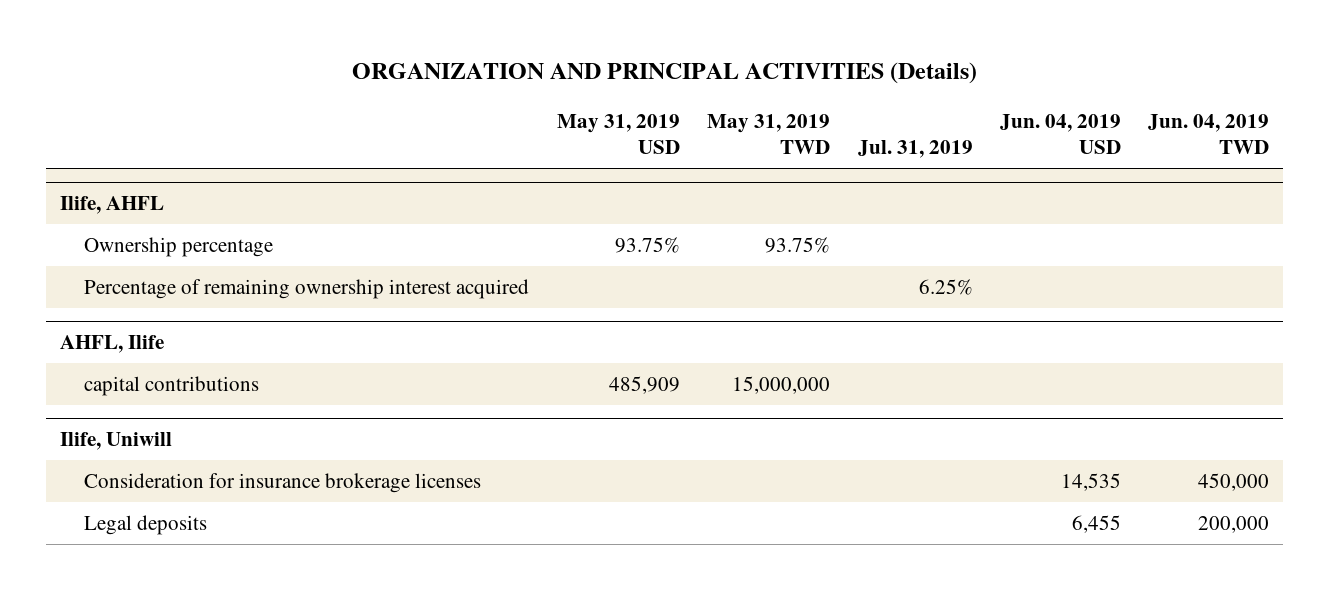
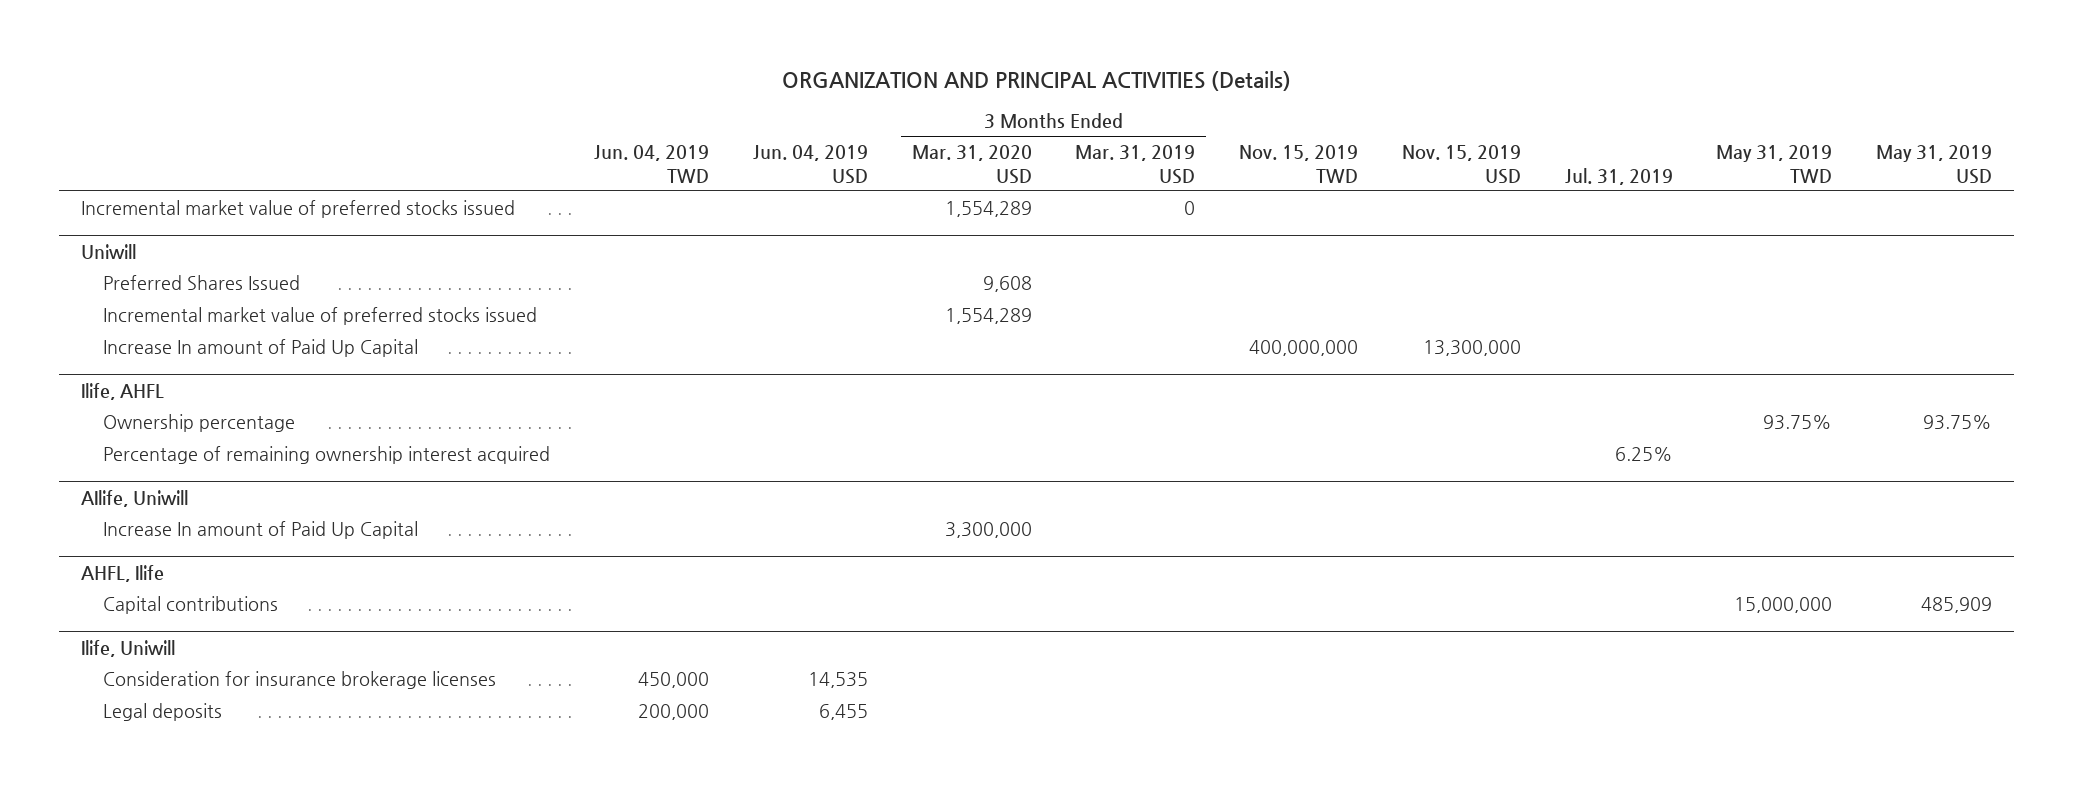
- | May 31, 2019 USD | May 31, 2019 TWD | Jul. 31, 2019 | Jun. 04, 2019 USD | Jun. 04, 2019 TWD
+ | Jun. 04, 2019 TWD | Jun. 04, 2019 USD | 3 Months Ended Mar. 31, 2020 USD | 3 Months Ended Mar. 31, 2019 USD | Nov. 15, 2019 TWD | Nov. 15, 2019 USD | Jul. 31, 2019 | May 31, 2019 TWD | May 31, 2019 USD
+ Incremental market value of preferred stocks issued | | | 1,554,289 | 0 | | | | |
+ Uniwill
+ Preferred Shares Issued | | | 9,608 | | | | | |
+ Incremental market value of preferred stocks issued | | | 1,554,289 | | | | | |
+ Increase In amount of Paid Up Capital | | | | | 400,000,000 | 13,300,000 | | |
+ AIlife, Uniwill
+ Increase In amount of Paid Up Capital | | | 3,300,000 | | | | | |
@ AHFL, Ilife
- capital contributions | 485,909 | 15,000,000 | | |
+ Capital contributions | | | | | | | | 15,000,000 | 485,909

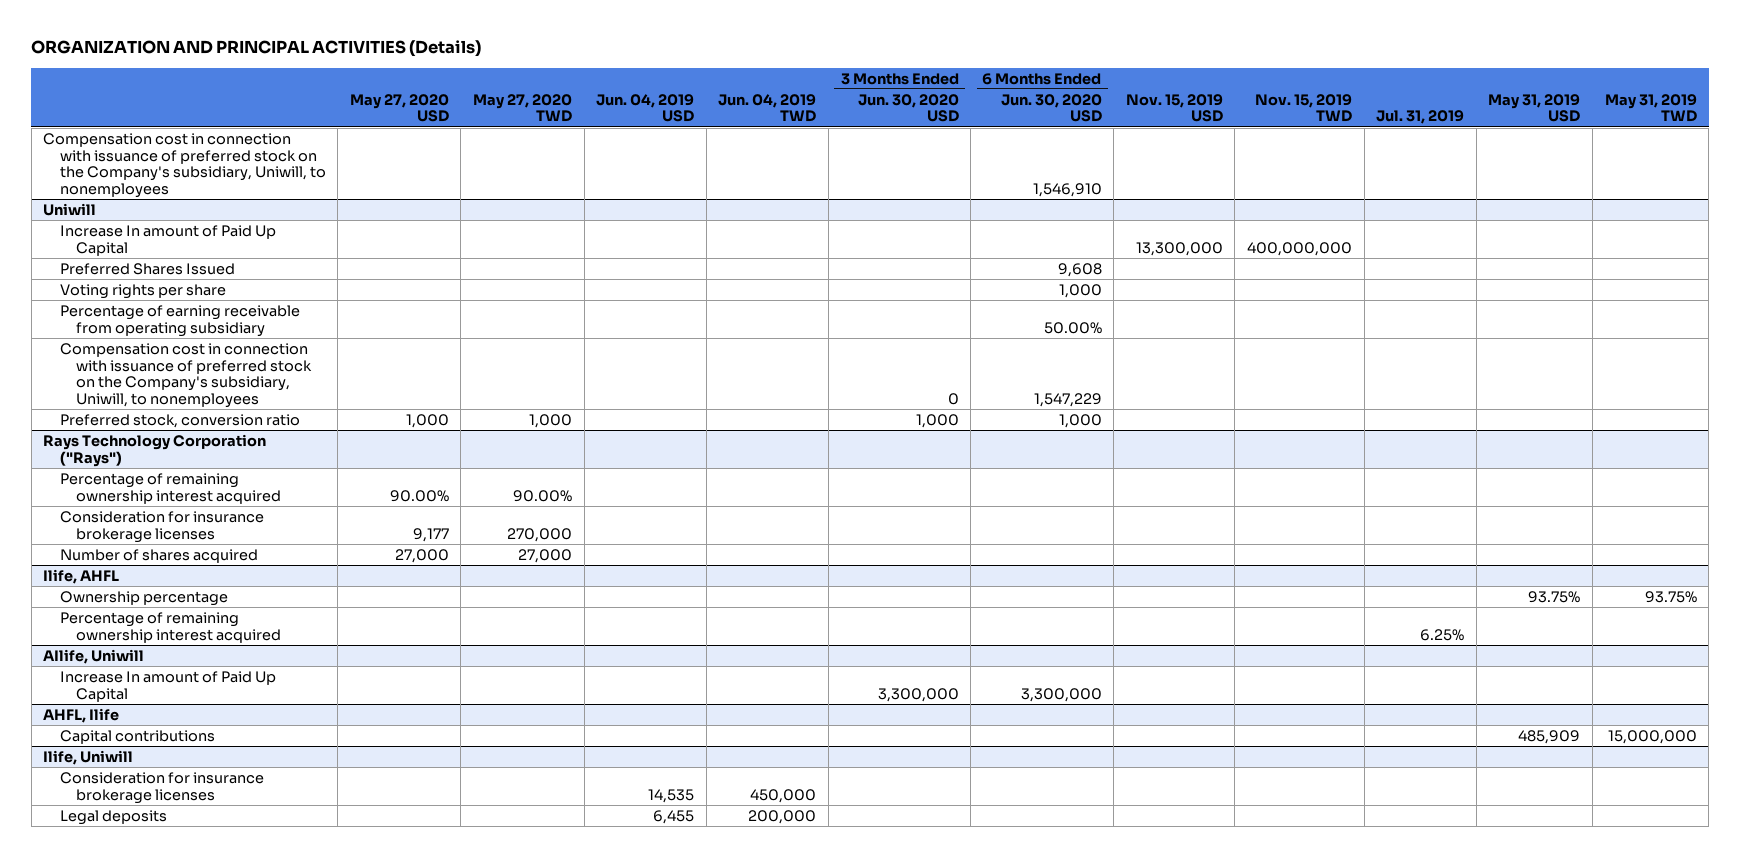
- | Jun. 04, 2019 TWD | Jun. 04, 2019 USD | 3 Months Ended Mar. 31, 2020 USD | 3 Months Ended Mar. 31, 2019 USD | Nov. 15, 2019 TWD | Nov. 15, 2019 USD | Jul. 31, 2019 | May 31, 2019 TWD | May 31, 2019 USD
+ | May 27, 2020 USD | May 27, 2020 TWD | Jun. 04, 2019 USD | Jun. 04, 2019 TWD | 3 Months Ended Jun. 30, 2020 USD | 6 Months Ended Jun. 30, 2020 USD | Nov. 15, 2019 USD | Nov. 15, 2019 TWD | Jul. 31, 2019 | May 31, 2019 USD | May 31, 2019 TWD
- Incremental market value of preferred stocks issued | | | 1,554,289 | 0 | | | | |
+ Compensation cost in connection with issuance of preferred stock on the Company's subsidiary, Uniwill, to nonemployees | | | | | | 1,546,910 | | | | |
@ Uniwill
- Incremental market value of preferred stocks issued | | | 1,554,289 | | | | | |
moved down: Preferred Shares Issued | | | | | | 9,608 | | | | |
+ Voting rights per share | | | | | | 1,000 | | | | |
+ Percentage of earning receivable from operating subsidiary | | | | | | 50.00% | | | | |
+ Compensation cost in connection with issuance of preferred stock on the Company's subsidiary, Uniwill, to nonemployees | | | | | 0 | 1,547,229 | | | | |
+ Preferred stock, conversion ratio | 1,000 | 1,000 | | | 1,000 | 1,000 | | | | |
+ Rays Technology Corporation ("Rays")
+ Percentage of remaining ownership interest acquired | 90.00% | 90.00% | | | | | | | | |
+ Consideration for insurance brokerage licenses | 9,177 | 270,000 | | | | | | | | |
+ Number of shares acquired | 27,000 | 27,000 | | | | | | | | |

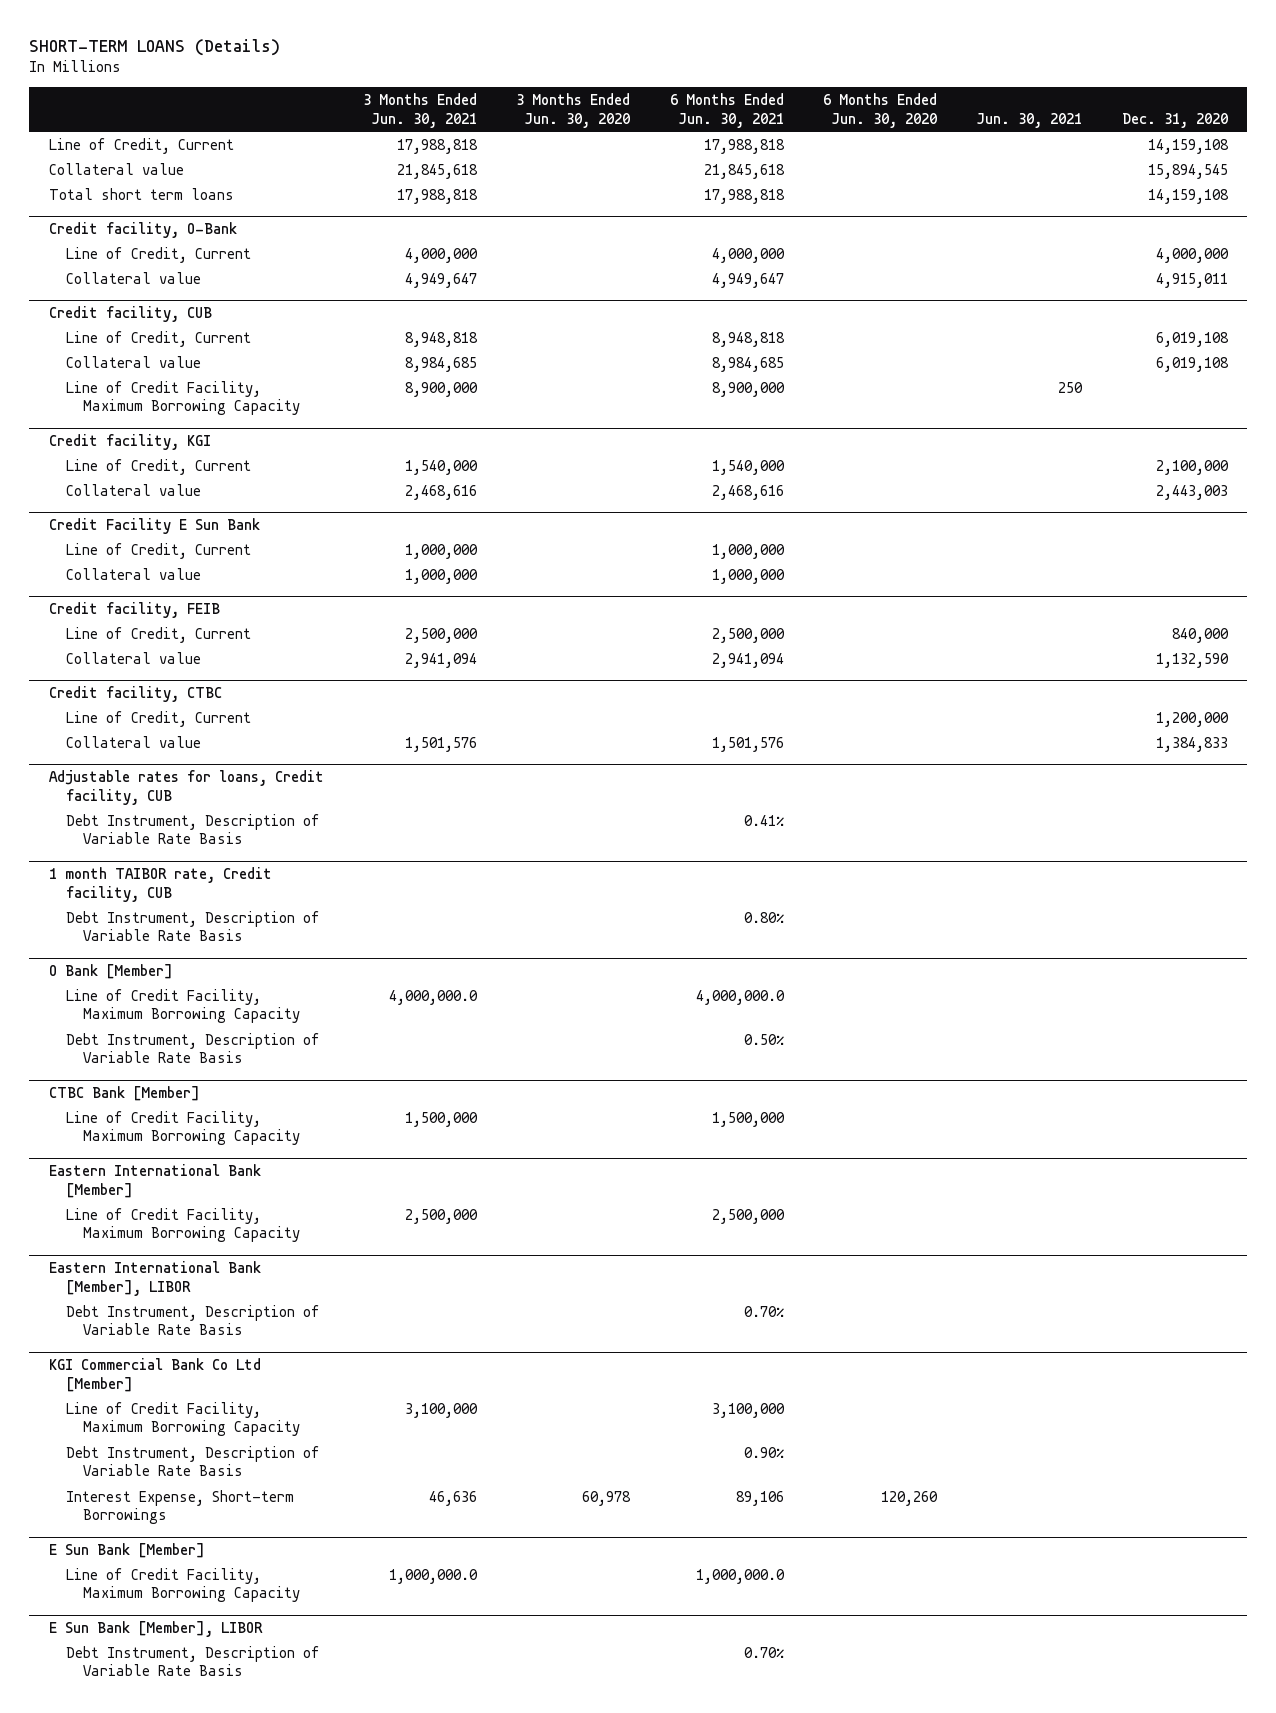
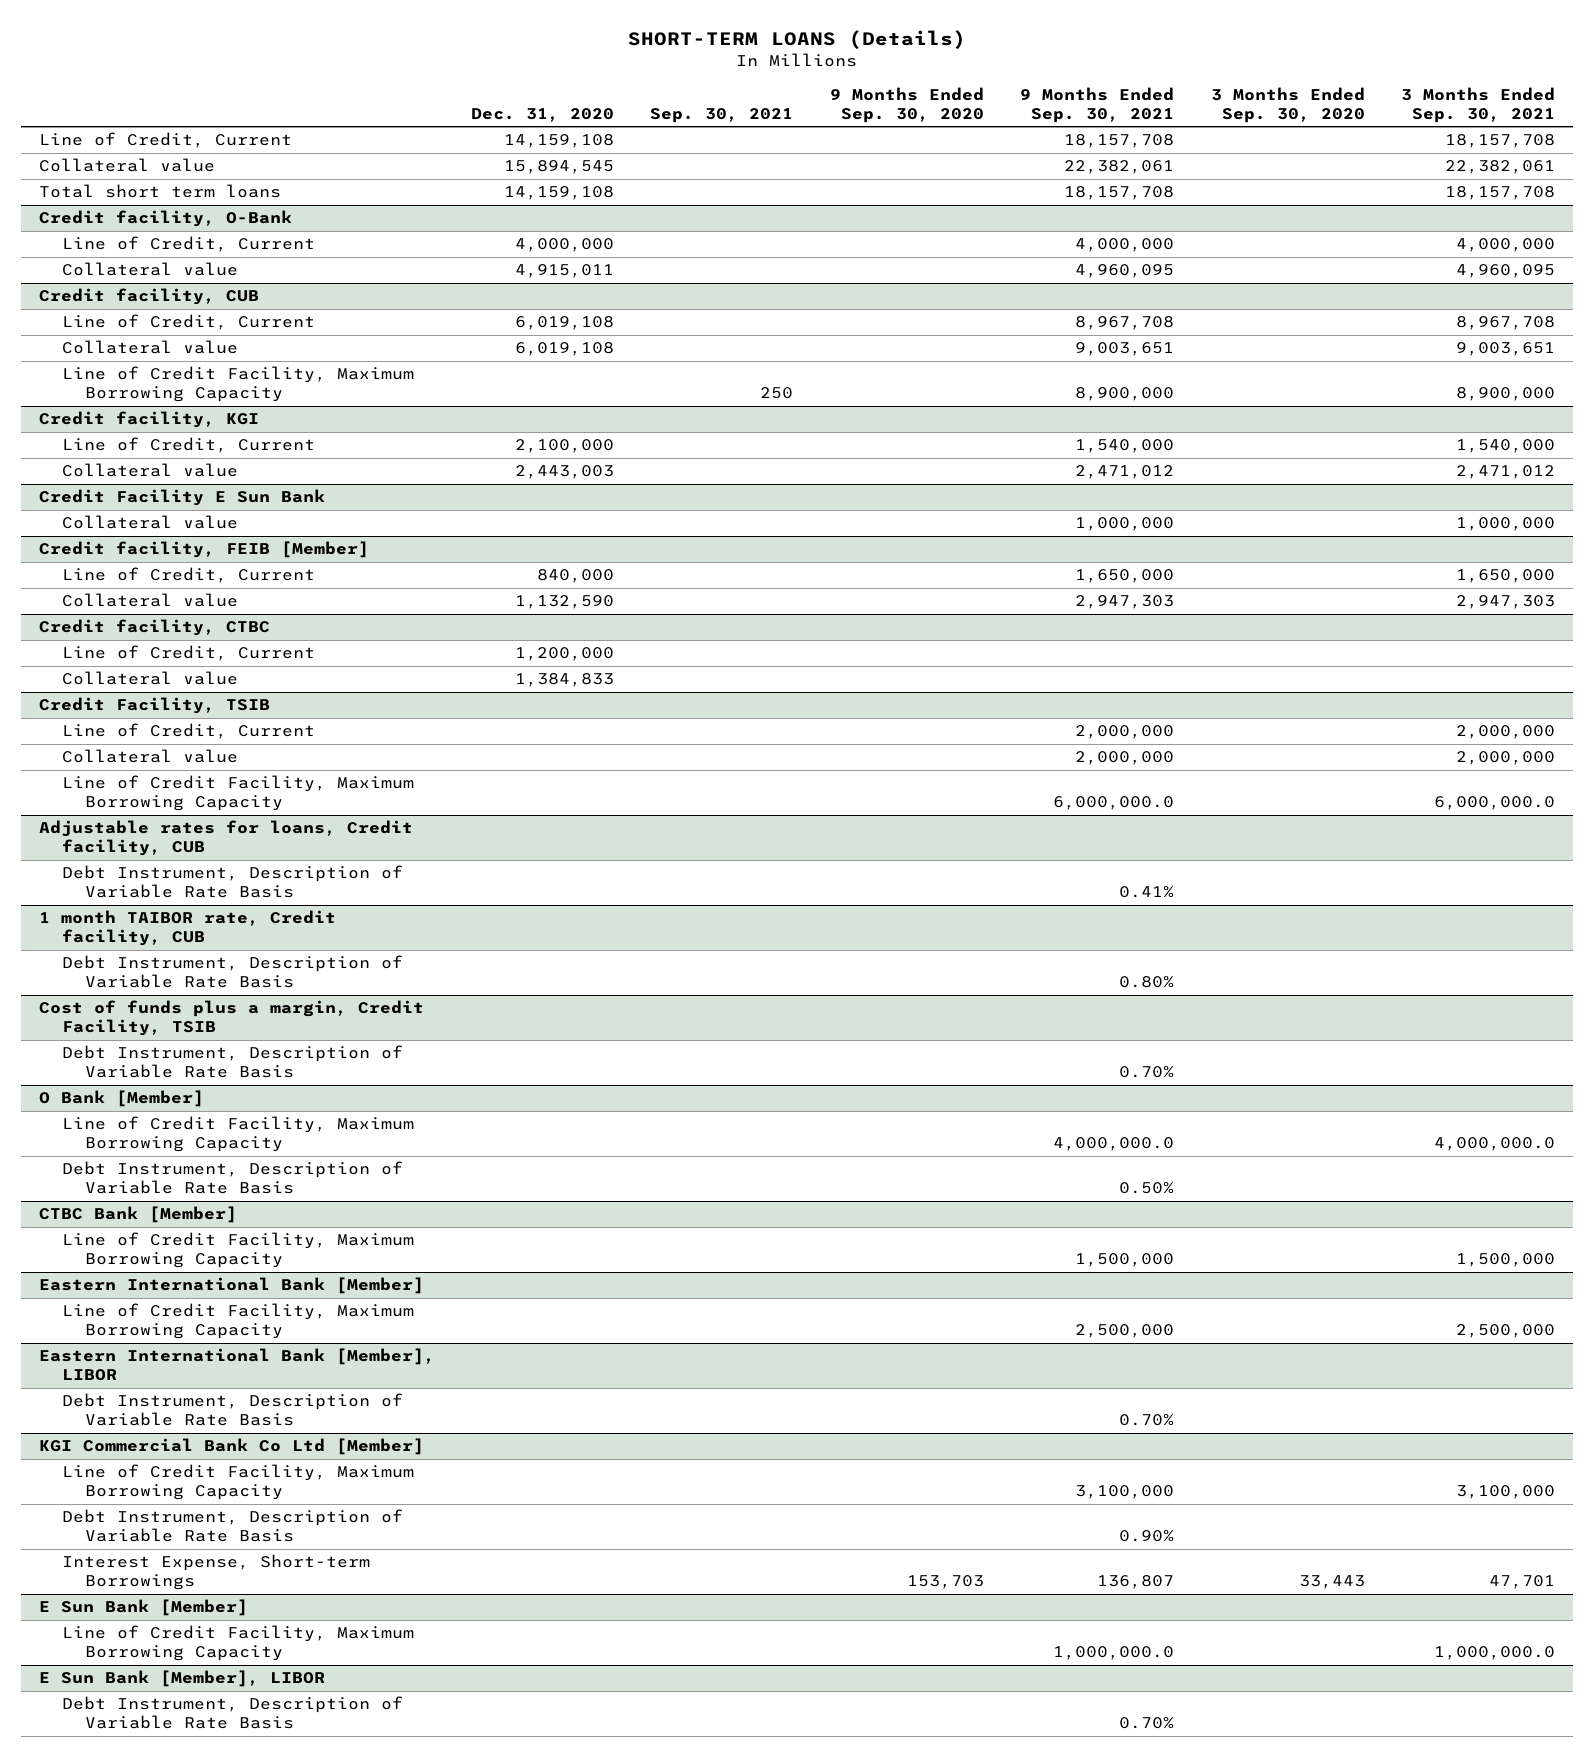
- | 3 Months Ended Jun. 30, 2021 | 3 Months Ended Jun. 30, 2020 | 6 Months Ended Jun. 30, 2021 | 6 Months Ended Jun. 30, 2020 | Jun. 30, 2021 | Dec. 31, 2020
+ | Dec. 31, 2020 | Sep. 30, 2021 | 9 Months Ended Sep. 30, 2020 | 9 Months Ended Sep. 30, 2021 | 3 Months Ended Sep. 30, 2020 | 3 Months Ended Sep. 30, 2021
@ Credit Facility E Sun Bank
- Line of Credit, Current | 1,000,000 | | 1,000,000 | | |
- Credit facility, FEIB
+ Credit facility, FEIB [Member]
+ Credit Facility, TSIB
+ Line of Credit, Current | | | | 2,000,000 | | 2,000,000
+ Collateral value | | | | 2,000,000 | | 2,000,000
+ Line of Credit Facility, Maximum Borrowing Capacity | | | | 6,000,000.0 | | 6,000,000.0
+ Cost of funds plus a margin, Credit Facility, TSIB
+ Debt Instrument, Description of Variable Rate Basis | | | | 0.70% | |

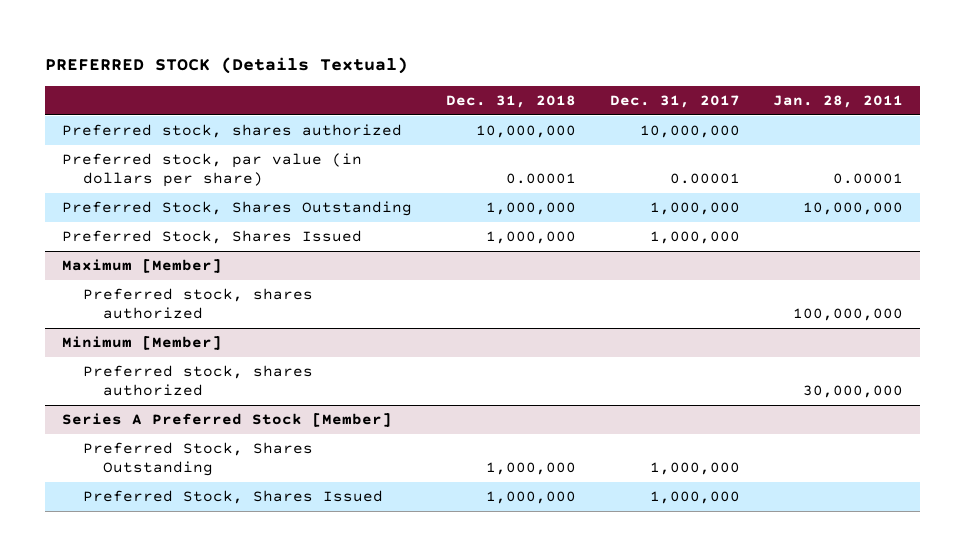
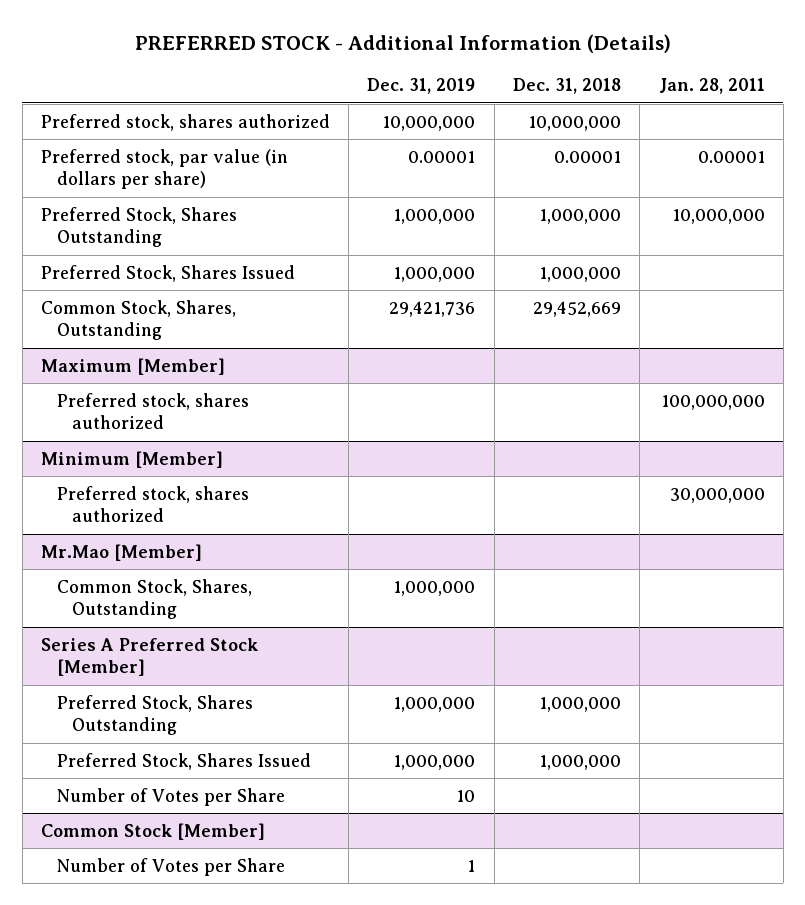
- PREFERRED STOCK (Details Textual)
+ PREFERRED STOCK - Additional Information (Details)
- | Dec. 31, 2018 | Dec. 31, 2017 | Jan. 28, 2011
+ | Dec. 31, 2019 | Dec. 31, 2018 | Jan. 28, 2011
+ Common Stock, Shares, Outstanding | 29,421,736 | 29,452,669 |
+ Mr.Mao [Member]
+ Common Stock, Shares, Outstanding | 1,000,000 | |
@ Series A Preferred Stock [Member]
+ Number of Votes per Share | 10 | |
+ Common Stock [Member]
+ Number of Votes per Share | 1 | |

